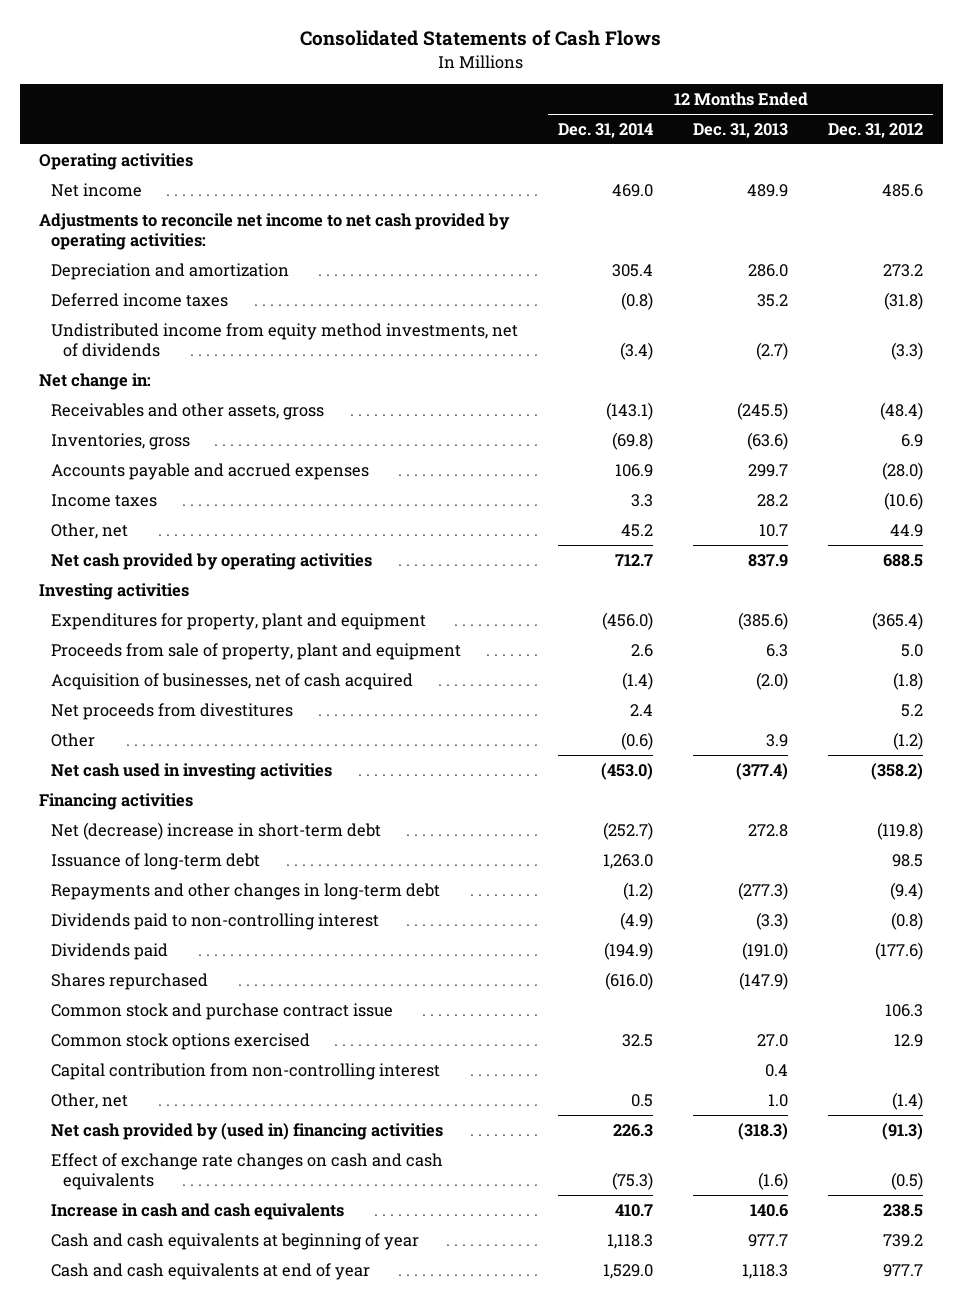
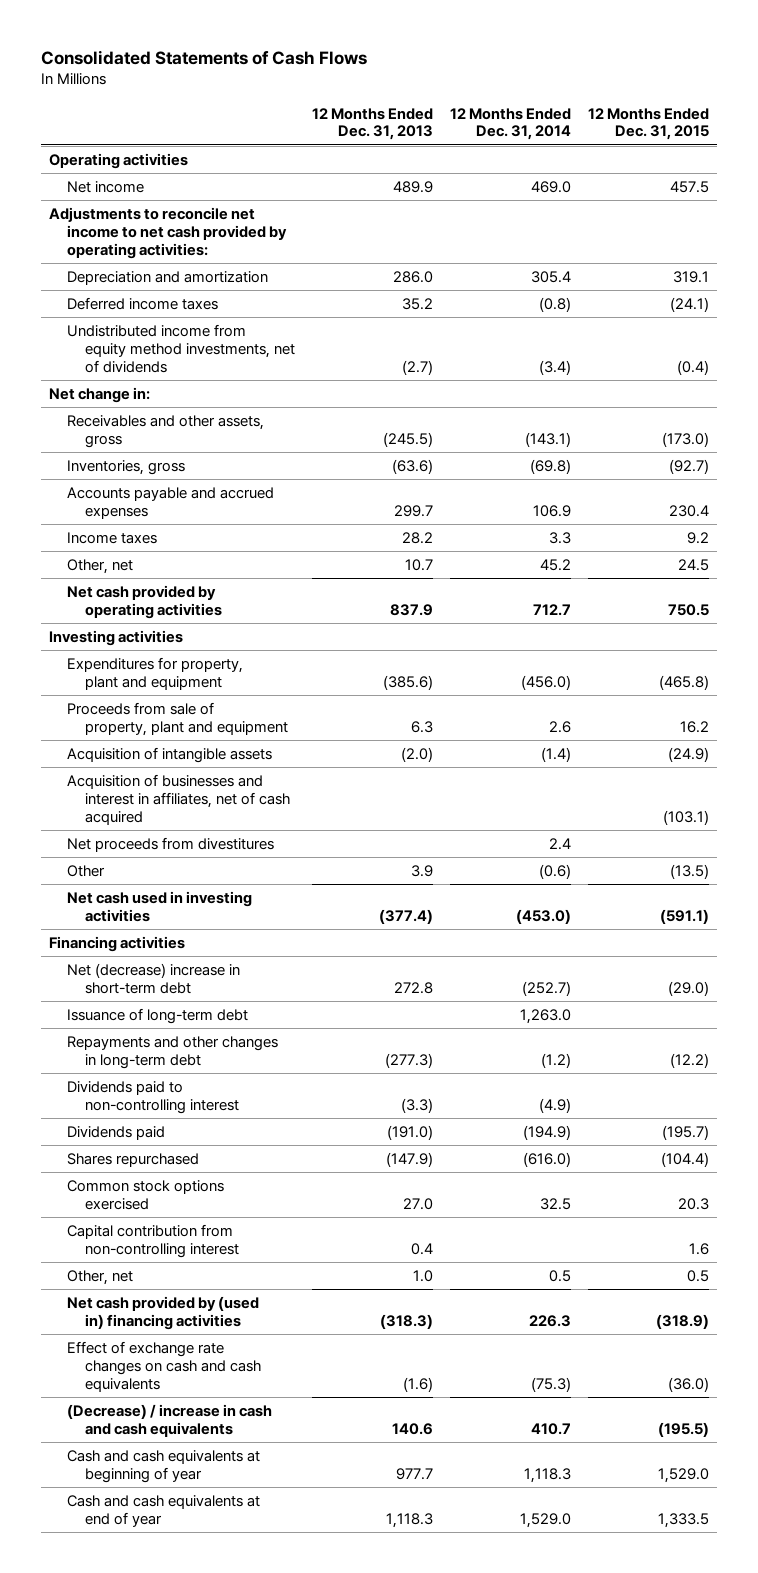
- | 12 Months Ended Dec. 31, 2014 | 12 Months Ended Dec. 31, 2013 | 12 Months Ended Dec. 31, 2012
+ | 12 Months Ended Dec. 31, 2013 | 12 Months Ended Dec. 31, 2014 | 12 Months Ended Dec. 31, 2015
- Acquisition of businesses, net of cash acquired | (1.4) | (2.0) | (1.8)
+ Acquisition of intangible assets | (2.0) | (1.4) | (24.9)
+ Acquisition of businesses and interest in affiliates, net of cash acquired | | | (103.1)
- Common stock and purchase contract issue | | | 106.3
- Increase in cash and cash equivalents | 410.7 | 140.6 | 238.5
+ (Decrease) / increase in cash and cash equivalents | 140.6 | 410.7 | (195.5)

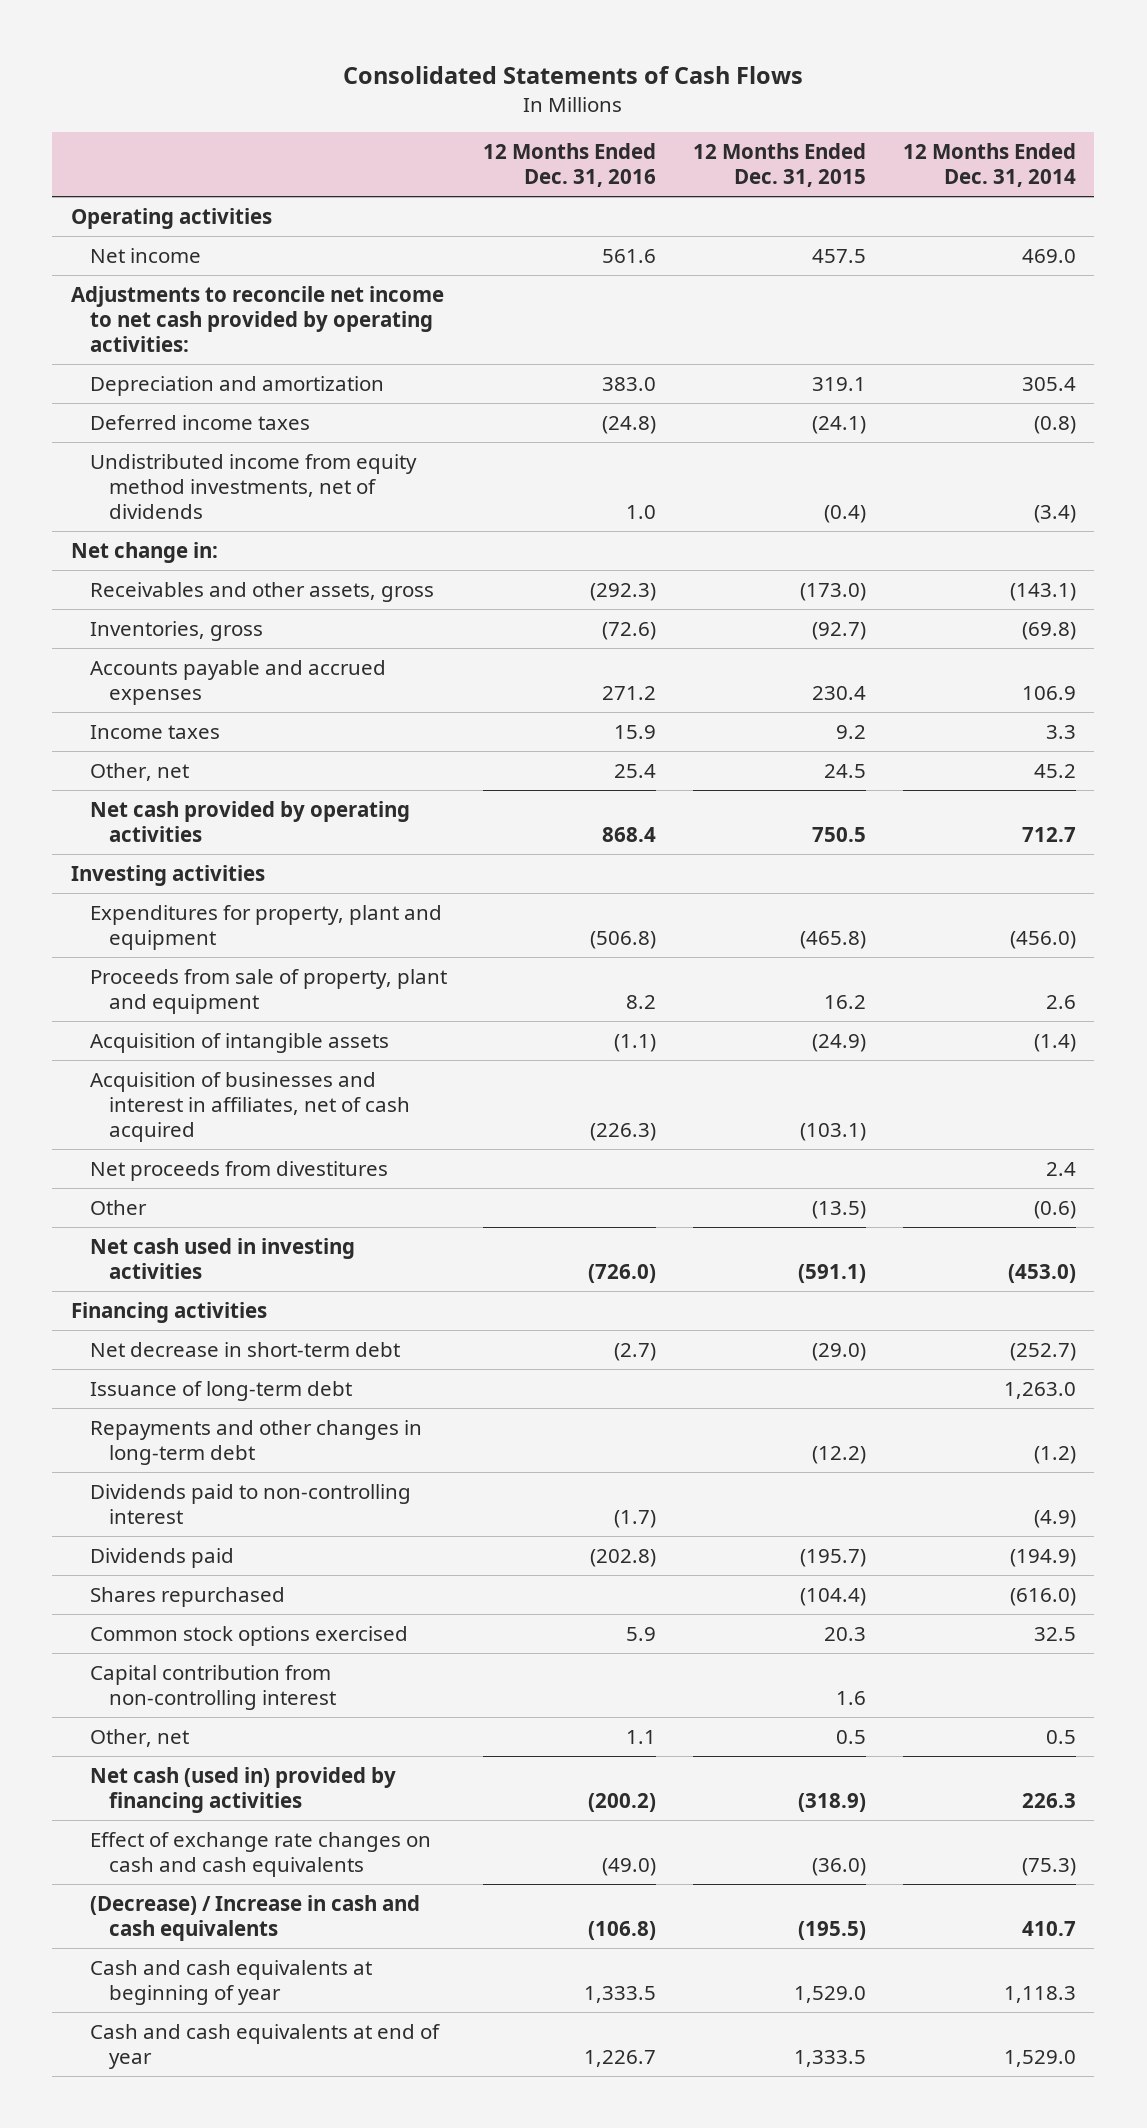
- | 12 Months Ended Dec. 31, 2013 | 12 Months Ended Dec. 31, 2014 | 12 Months Ended Dec. 31, 2015
+ | 12 Months Ended Dec. 31, 2016 | 12 Months Ended Dec. 31, 2015 | 12 Months Ended Dec. 31, 2014
- Net (decrease) increase in short-term debt | 272.8 | (252.7) | (29.0)
+ Net decrease in short-term debt | (2.7) | (29.0) | (252.7)
- Net cash provided by (used in) financing activities | (318.3) | 226.3 | (318.9)
+ Net cash (used in) provided by financing activities | (200.2) | (318.9) | 226.3
- (Decrease) / increase in cash and cash equivalents | 140.6 | 410.7 | (195.5)
+ (Decrease) / Increase in cash and cash equivalents | (106.8) | (195.5) | 410.7

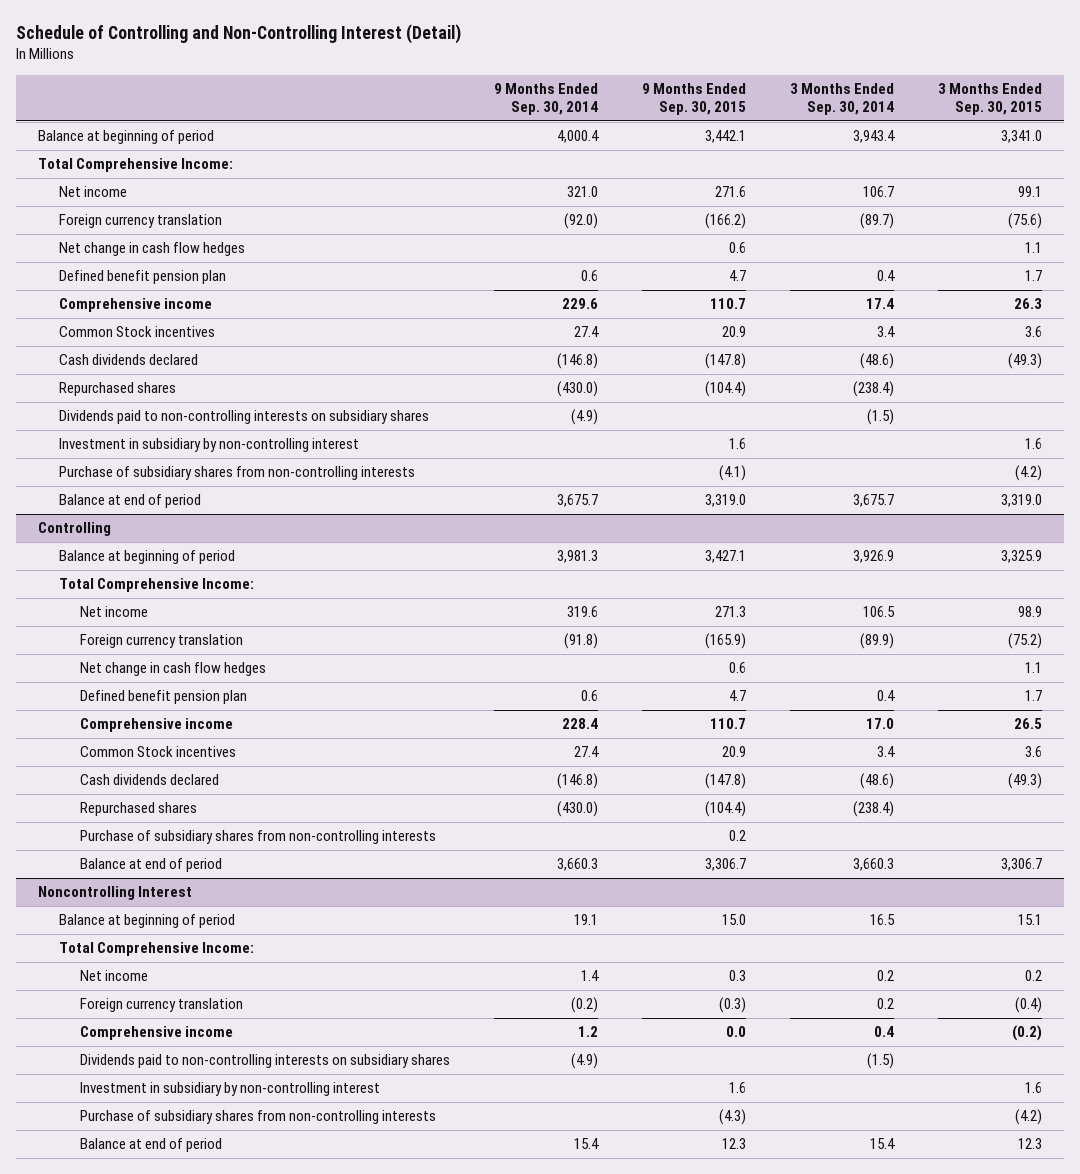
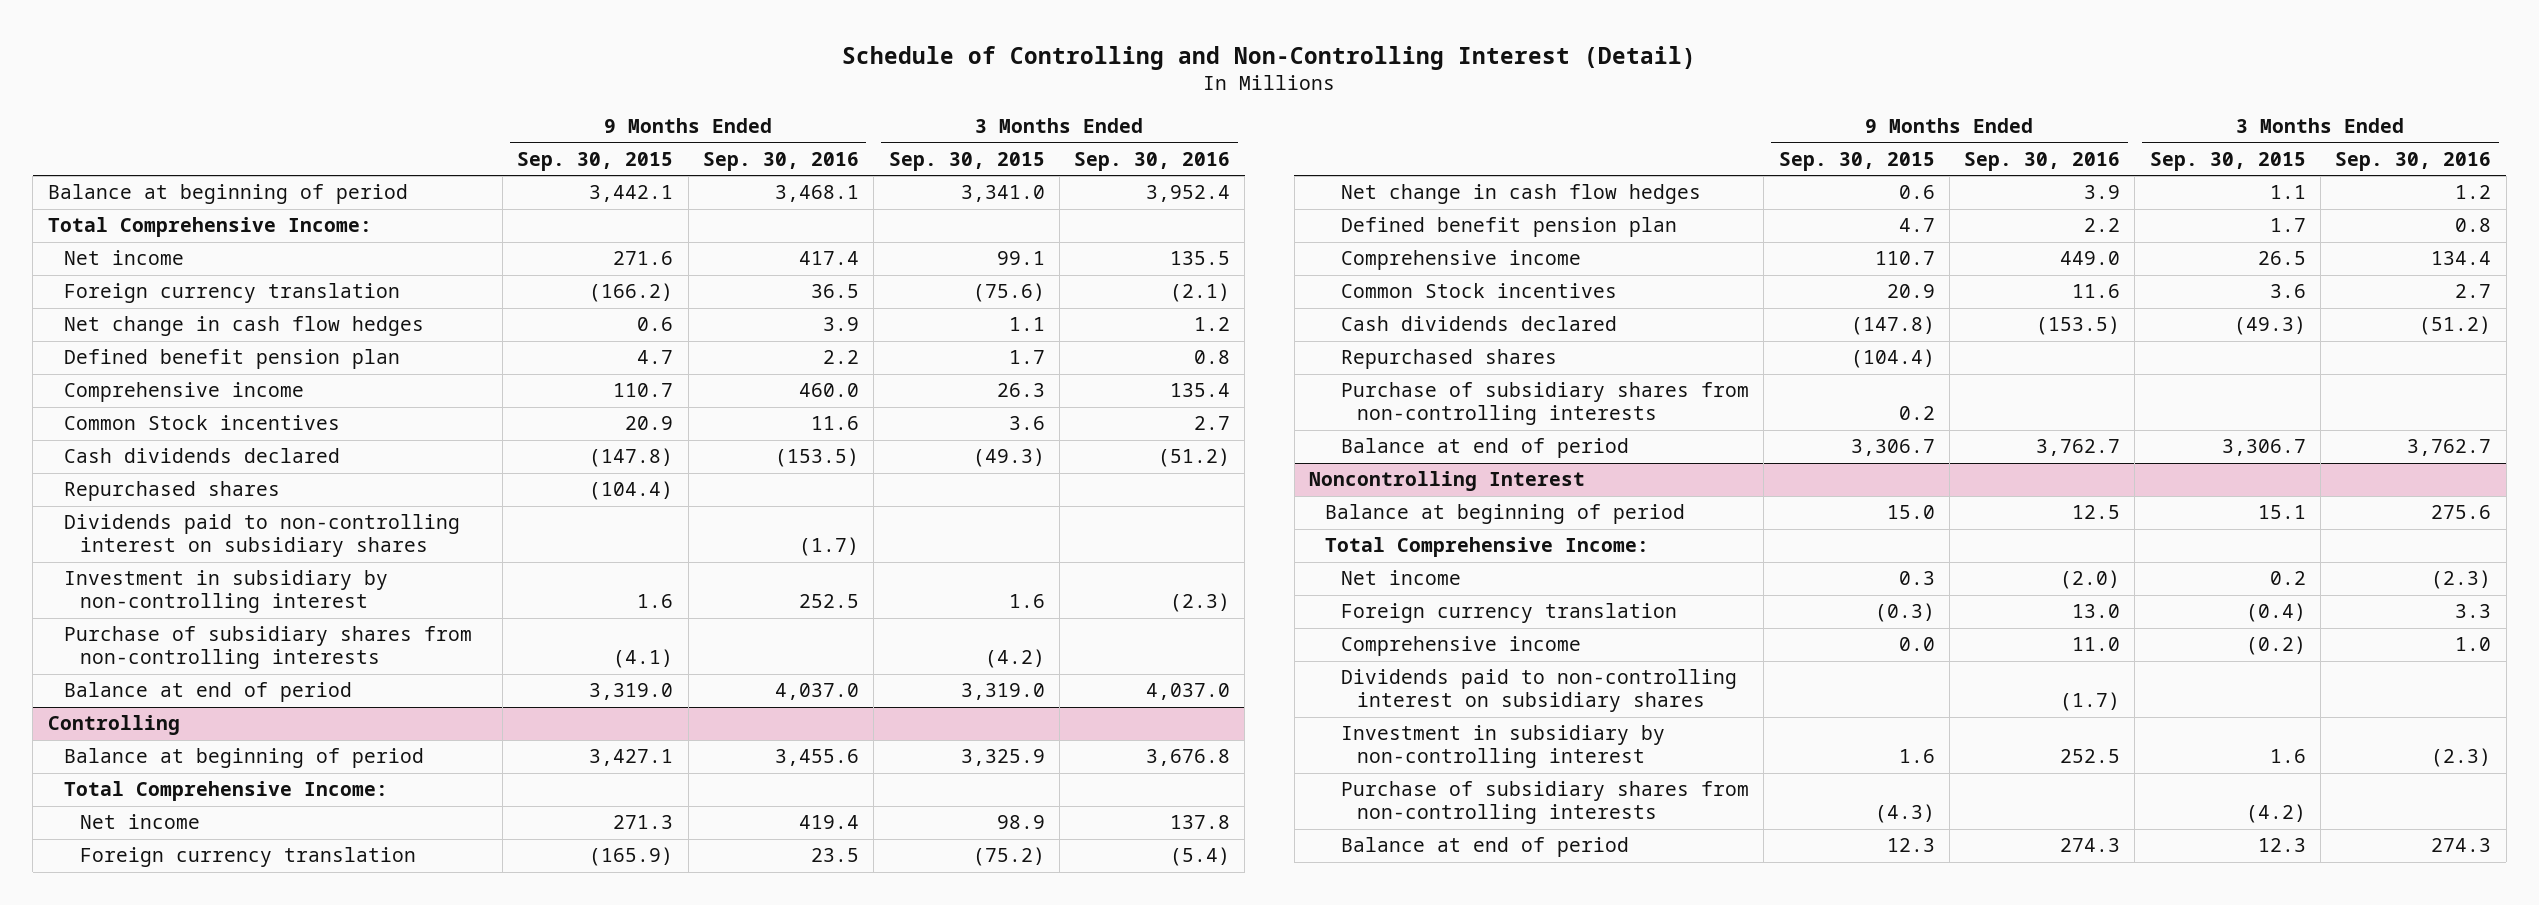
- | 9 Months Ended Sep. 30, 2014 | 9 Months Ended Sep. 30, 2015 | 3 Months Ended Sep. 30, 2014 | 3 Months Ended Sep. 30, 2015
+ | 9 Months Ended Sep. 30, 2015 | 9 Months Ended Sep. 30, 2016 | 3 Months Ended Sep. 30, 2015 | 3 Months Ended Sep. 30, 2016
- Dividends paid to non-controlling interests on subsidiary shares | (4.9) | | (1.5) |
+ Dividends paid to non-controlling interest on subsidiary shares | | (1.7) | |
@ Noncontrolling Interest
- Dividends paid to non-controlling interests on subsidiary shares | (4.9) | | (1.5) |
+ Dividends paid to non-controlling interest on subsidiary shares | | (1.7) | |

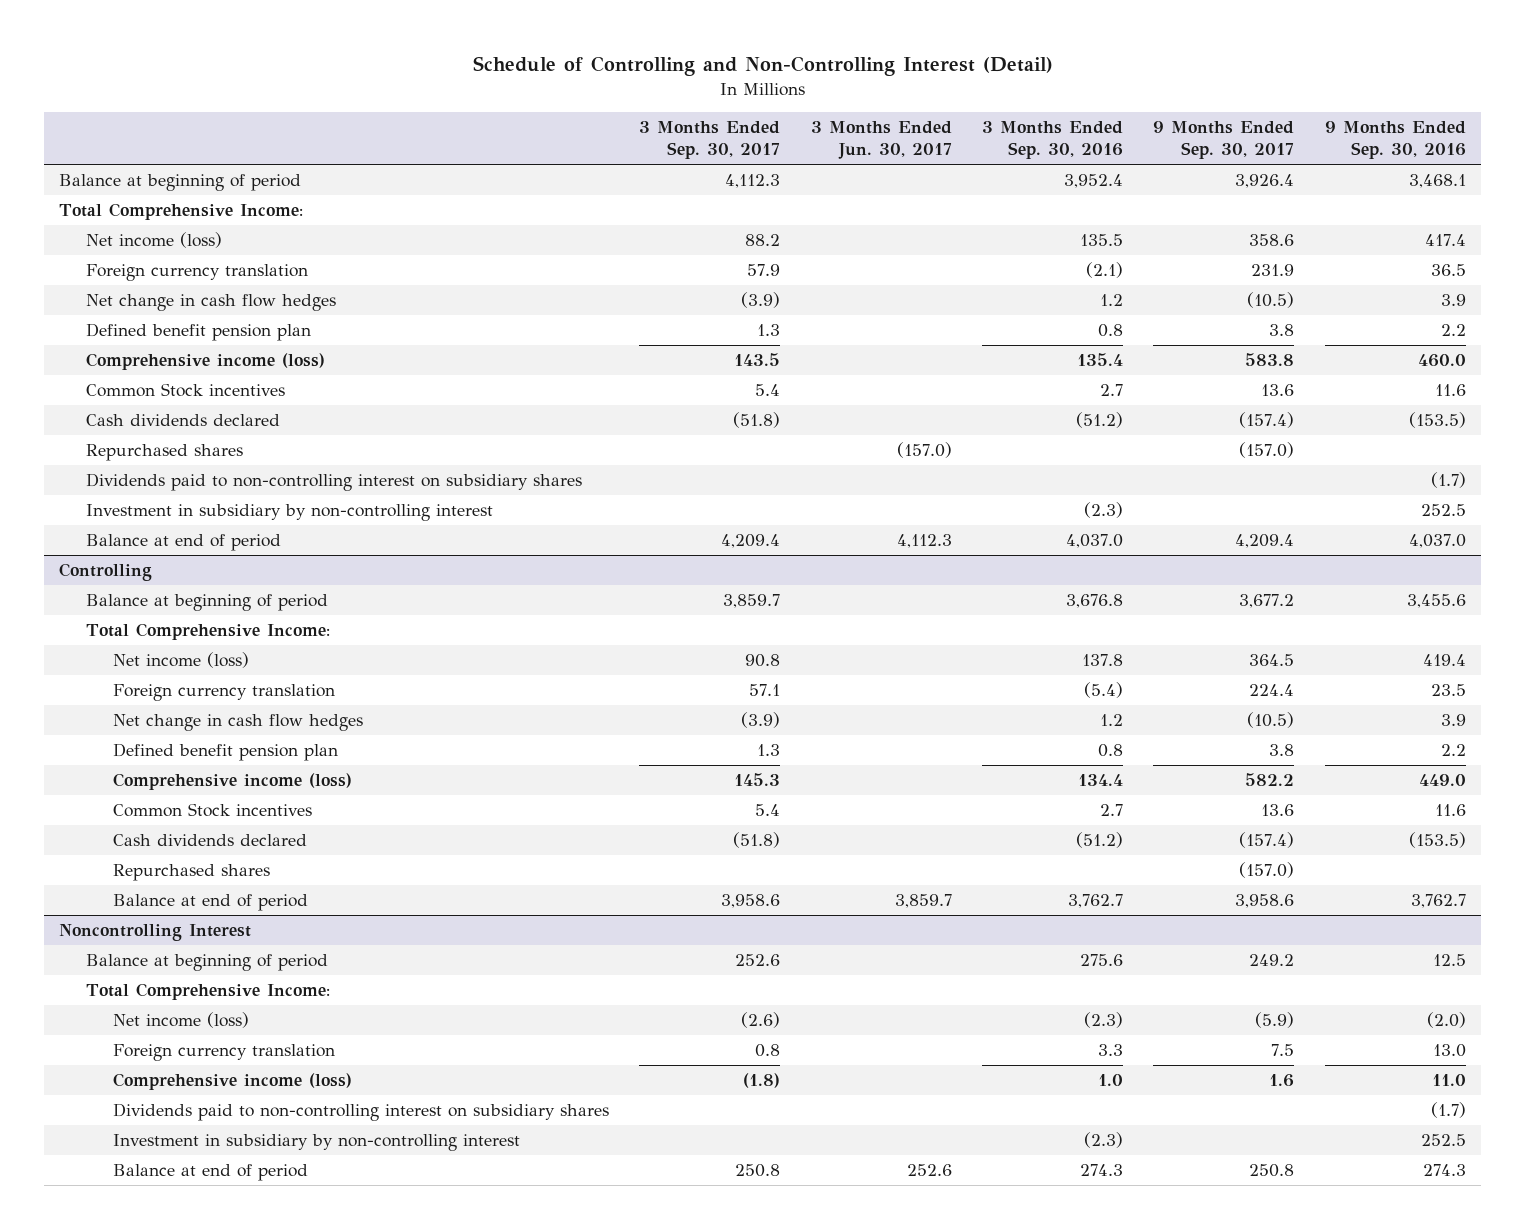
- | 9 Months Ended Sep. 30, 2015 | 9 Months Ended Sep. 30, 2016 | 3 Months Ended Sep. 30, 2015 | 3 Months Ended Sep. 30, 2016
+ | 3 Months Ended Sep. 30, 2017 | 3 Months Ended Jun. 30, 2017 | 3 Months Ended Sep. 30, 2016 | 9 Months Ended Sep. 30, 2017 | 9 Months Ended Sep. 30, 2016
- Net income | 271.6 | 417.4 | 99.1 | 135.5
+ Net income (loss) | 88.2 | | 135.5 | 358.6 | 417.4
- Comprehensive income | 110.7 | 460.0 | 26.3 | 135.4
+ Comprehensive income (loss) | 143.5 | | 135.4 | 583.8 | 460.0
- Purchase of subsidiary shares from non-controlling interests | (4.1) | | (4.2) |
@ Controlling
- Net income | 271.3 | 419.4 | 98.9 | 137.8
+ Net income (loss) | 90.8 | | 137.8 | 364.5 | 419.4
- Comprehensive income | 110.7 | 449.0 | 26.5 | 134.4
+ Comprehensive income (loss) | 145.3 | | 134.4 | 582.2 | 449.0
- Purchase of subsidiary shares from non-controlling interests | 0.2 | | |
@ Noncontrolling Interest
- Net income | 0.3 | (2.0) | 0.2 | (2.3)
+ Net income (loss) | (2.6) | | (2.3) | (5.9) | (2.0)
- Comprehensive income | 0.0 | 11.0 | (0.2) | 1.0
+ Comprehensive income (loss) | (1.8) | | 1.0 | 1.6 | 11.0
- Purchase of subsidiary shares from non-controlling interests | (4.3) | | (4.2) |

